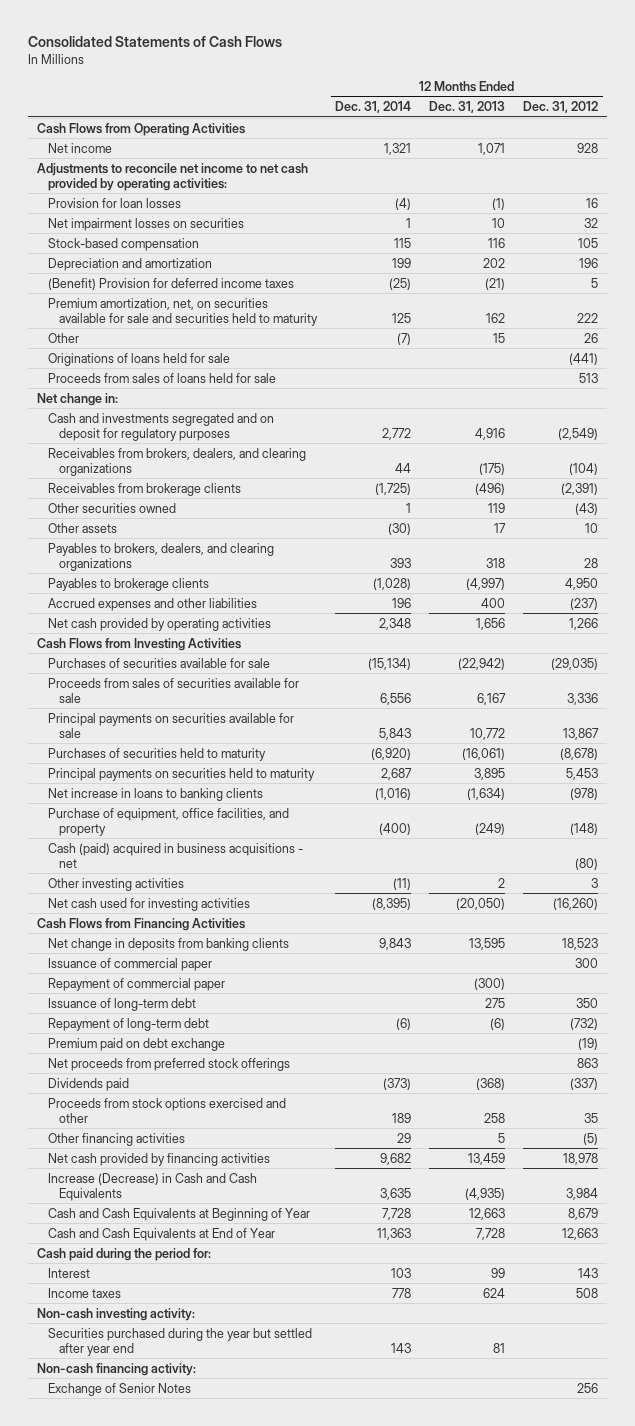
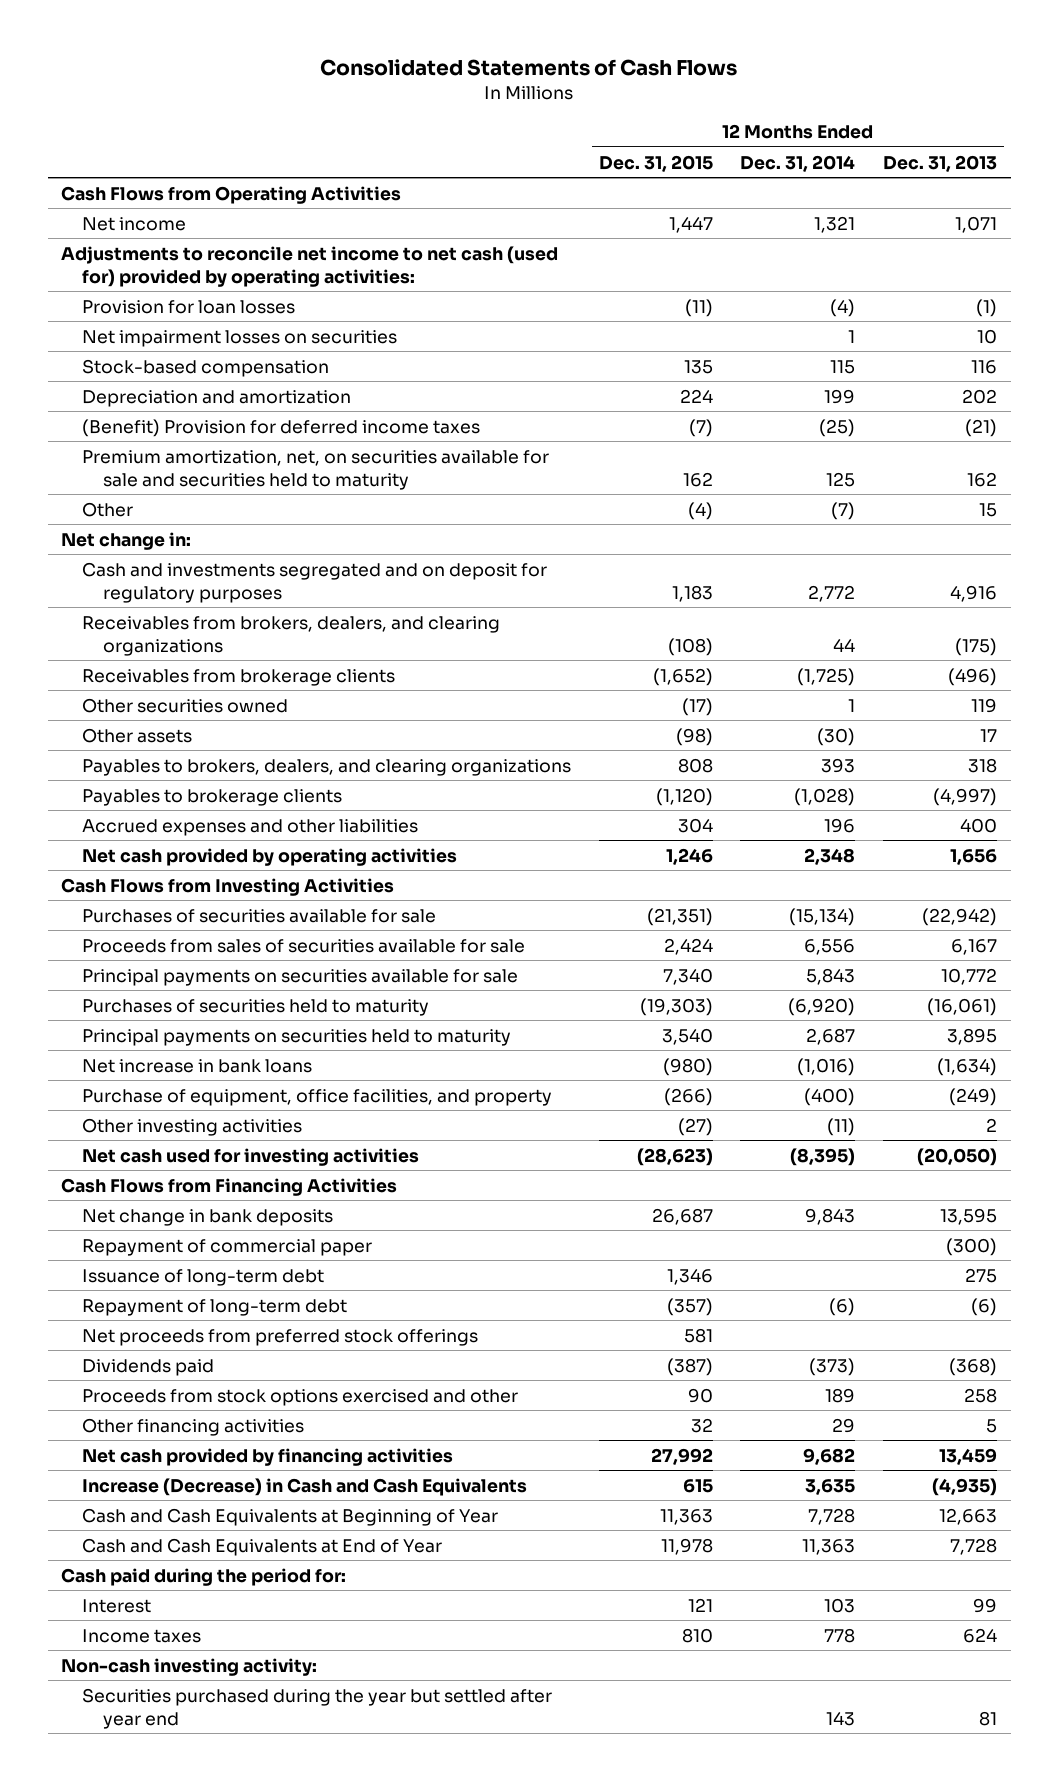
- | 12 Months Ended Dec. 31, 2014 | 12 Months Ended Dec. 31, 2013 | 12 Months Ended Dec. 31, 2012
+ | 12 Months Ended Dec. 31, 2015 | 12 Months Ended Dec. 31, 2014 | 12 Months Ended Dec. 31, 2013
- Adjustments to reconcile net income to net cash provided by operating activities:
+ Adjustments to reconcile net income to net cash (used for) provided by operating activities:
- Originations of loans held for sale | | | (441)
- Proceeds from sales of loans held for sale | | | 513
- Net increase in loans to banking clients | (1,016) | (1,634) | (978)
+ Net increase in bank loans | (980) | (1,016) | (1,634)
- Cash (paid) acquired in business acquisitions - net | | | (80)
- Net change in deposits from banking clients | 9,843 | 13,595 | 18,523
- Issuance of commercial paper | | | 300
+ Net change in bank deposits | 26,687 | 9,843 | 13,595
- Premium paid on debt exchange | | | (19)
- Non-cash financing activity:
- Exchange of Senior Notes | | | 256

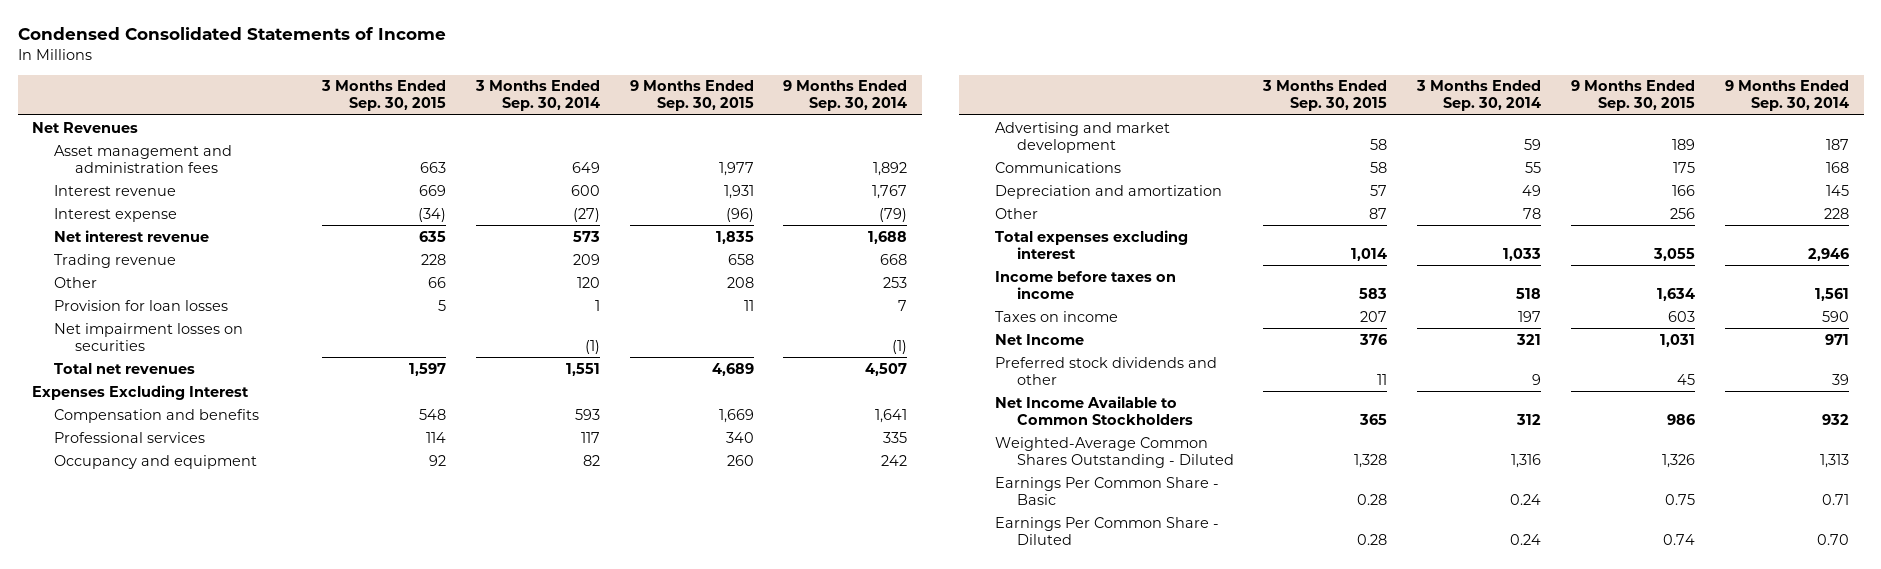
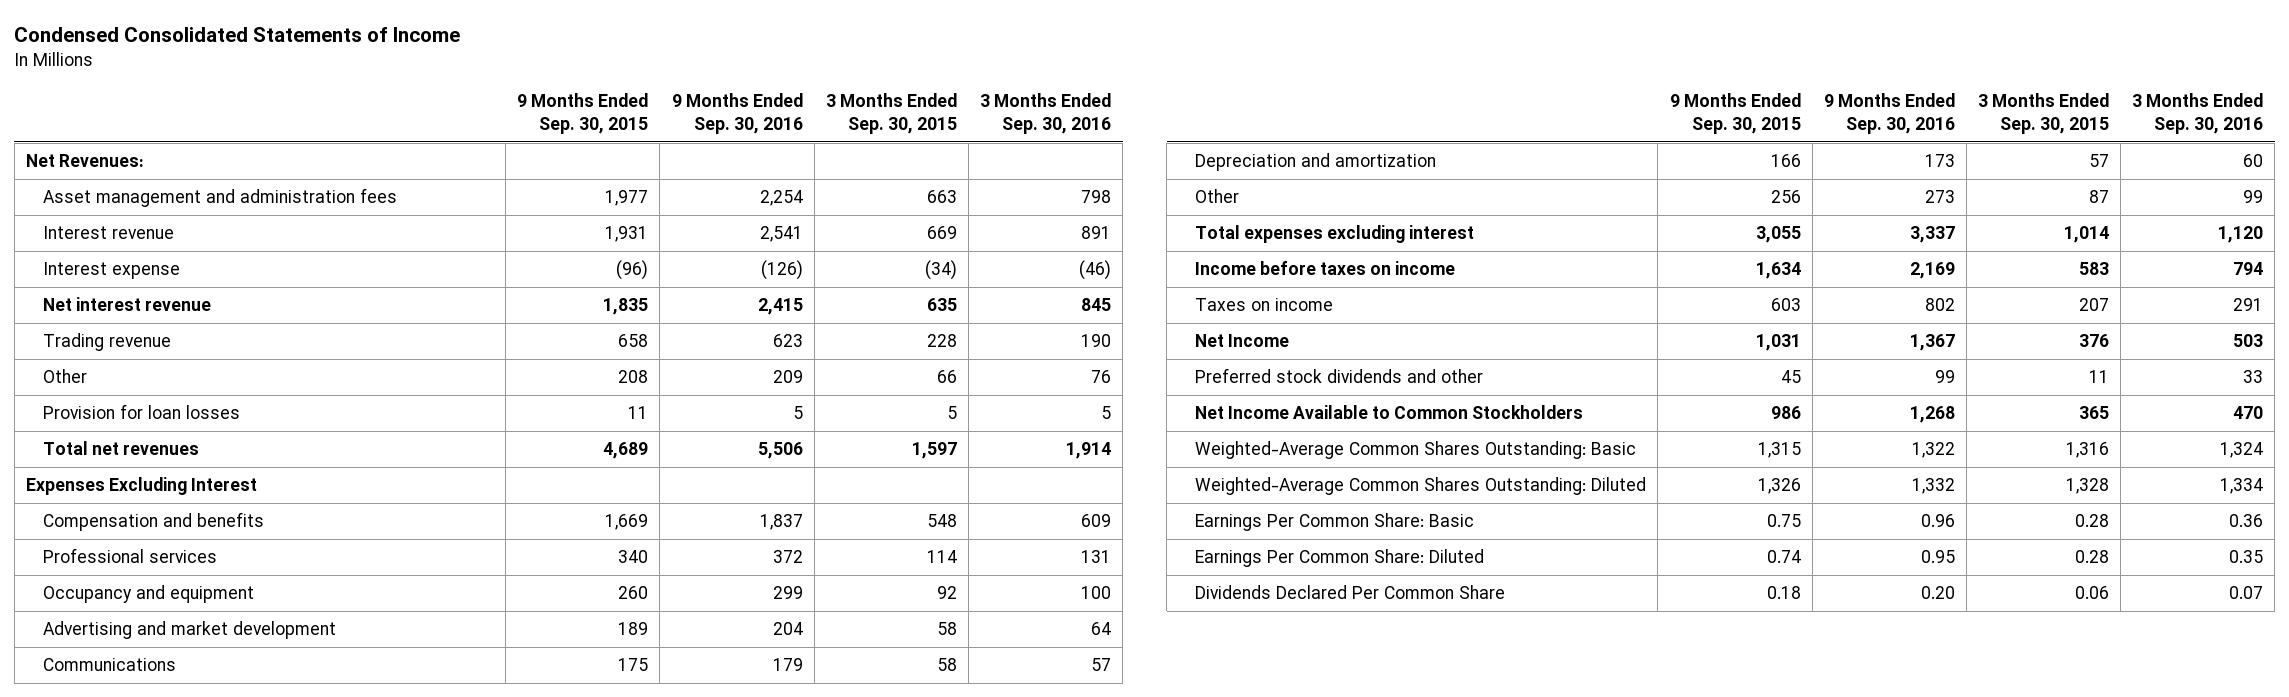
- | 3 Months Ended Sep. 30, 2015 | 3 Months Ended Sep. 30, 2014 | 9 Months Ended Sep. 30, 2015 | 9 Months Ended Sep. 30, 2014
+ | 9 Months Ended Sep. 30, 2015 | 9 Months Ended Sep. 30, 2016 | 3 Months Ended Sep. 30, 2015 | 3 Months Ended Sep. 30, 2016
- Net Revenues
+ Net Revenues:
- Net impairment losses on securities | | (1) | | (1)
- Weighted-Average Common Shares Outstanding - Diluted | 1,328 | 1,316 | 1,326 | 1,313
- Earnings Per Common Share - Basic | 0.28 | 0.24 | 0.75 | 0.71
- Earnings Per Common Share - Diluted | 0.28 | 0.24 | 0.74 | 0.70
+ Weighted-Average Common Shares Outstanding: Basic | 1,315 | 1,322 | 1,316 | 1,324
+ Weighted-Average Common Shares Outstanding: Diluted | 1,326 | 1,332 | 1,328 | 1,334
+ Earnings Per Common Share: Basic | 0.75 | 0.96 | 0.28 | 0.36
+ Earnings Per Common Share: Diluted | 0.74 | 0.95 | 0.28 | 0.35
+ Dividends Declared Per Common Share | 0.18 | 0.20 | 0.06 | 0.07

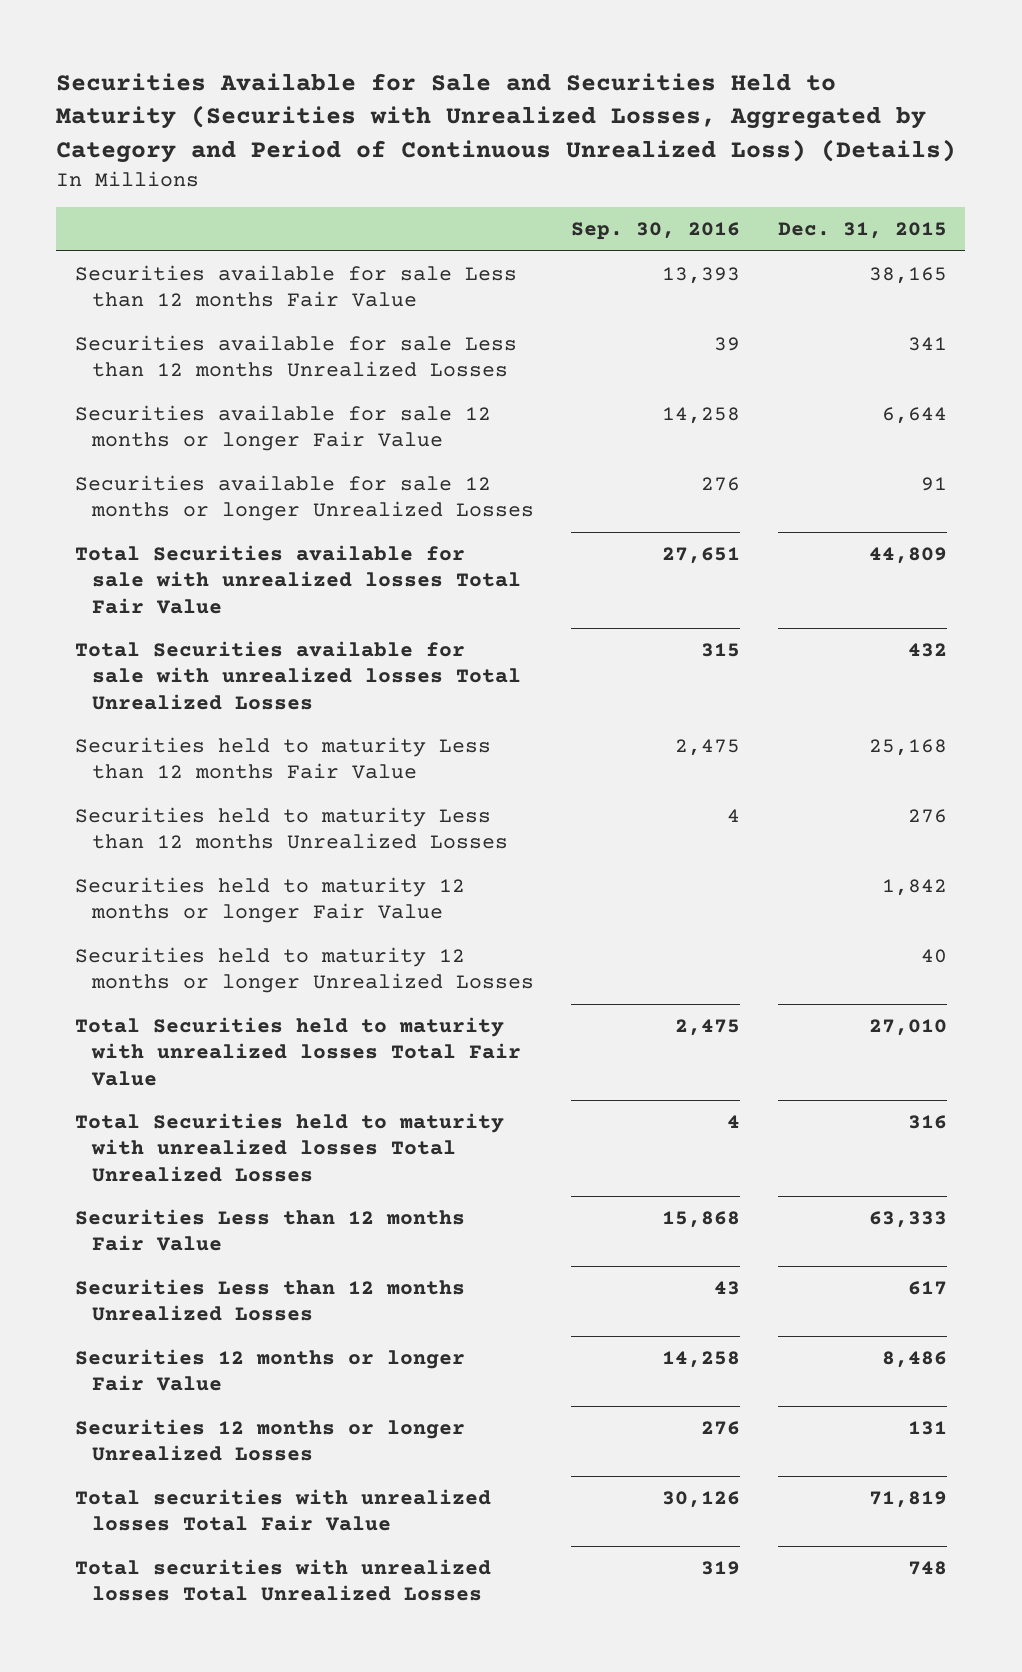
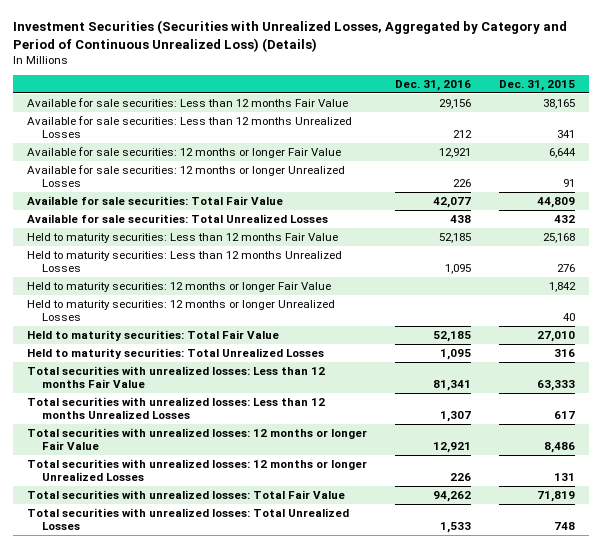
- Securities Available for Sale and Securities Held to Maturity (Securities with Unrealized Losses, Aggregated by Category and Period of Continuous Unrealized Loss) (Details)
+ Investment Securities (Securities with Unrealized Losses, Aggregated by Category and Period of Continuous Unrealized Loss) (Details)
- | Sep. 30, 2016 | Dec. 31, 2015
+ | Dec. 31, 2016 | Dec. 31, 2015
- Securities available for sale Less than 12 months Fair Value | 13,393 | 38,165
- Securities available for sale Less than 12 months Unrealized Losses | 39 | 341
- Securities available for sale 12 months or longer Fair Value | 14,258 | 6,644
- Securities available for sale 12 months or longer Unrealized Losses | 276 | 91
- Total Securities available for sale with unrealized losses Total Fair Value | 27,651 | 44,809
- Total Securities available for sale with unrealized losses Total Unrealized Losses | 315 | 432
- Securities held to maturity Less than 12 months Fair Value | 2,475 | 25,168
- Securities held to maturity Less than 12 months Unrealized Losses | 4 | 276
- Securities held to maturity 12 months or longer Fair Value | | 1,842
- Securities held to maturity 12 months or longer Unrealized Losses | | 40
- Total Securities held to maturity with unrealized losses Total Fair Value | 2,475 | 27,010
- Total Securities held to maturity with unrealized losses Total Unrealized Losses | 4 | 316
- Securities Less than 12 months Fair Value | 15,868 | 63,333
- Securities Less than 12 months Unrealized Losses | 43 | 617
- Securities 12 months or longer Fair Value | 14,258 | 8,486
- Securities 12 months or longer Unrealized Losses | 276 | 131
- Total securities with unrealized losses Total Fair Value | 30,126 | 71,819
- Total securities with unrealized losses Total Unrealized Losses | 319 | 748
+ Available for sale securities: Less than 12 months Fair Value | 29,156 | 38,165
+ Available for sale securities: Less than 12 months Unrealized Losses | 212 | 341
+ Available for sale securities: 12 months or longer Fair Value | 12,921 | 6,644
+ Available for sale securities: 12 months or longer Unrealized Losses | 226 | 91
+ Available for sale securities: Total Fair Value | 42,077 | 44,809
+ Available for sale securities: Total Unrealized Losses | 438 | 432
+ Held to maturity securities: Less than 12 months Fair Value | 52,185 | 25,168
+ Held to maturity securities: Less than 12 months Unrealized Losses | 1,095 | 276
+ Held to maturity securities: 12 months or longer Fair Value | | 1,842
+ Held to maturity securities: 12 months or longer Unrealized Losses | | 40
+ Held to maturity securities: Total Fair Value | 52,185 | 27,010
+ Held to maturity securities: Total Unrealized Losses | 1,095 | 316
+ Total securities with unrealized losses: Less than 12 months Fair Value | 81,341 | 63,333
+ Total securities with unrealized losses: Less than 12 months Unrealized Losses | 1,307 | 617
+ Total securities with unrealized losses: 12 months or longer Fair Value | 12,921 | 8,486
+ Total securities with unrealized losses: 12 months or longer Unrealized Losses | 226 | 131
+ Total securities with unrealized losses: Total Fair Value | 94,262 | 71,819
+ Total securities with unrealized losses: Total Unrealized Losses | 1,533 | 748

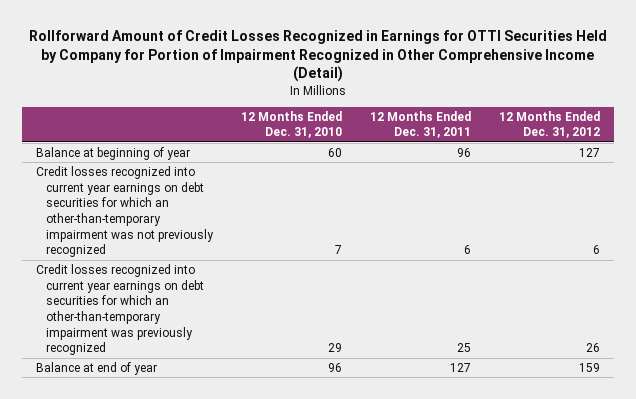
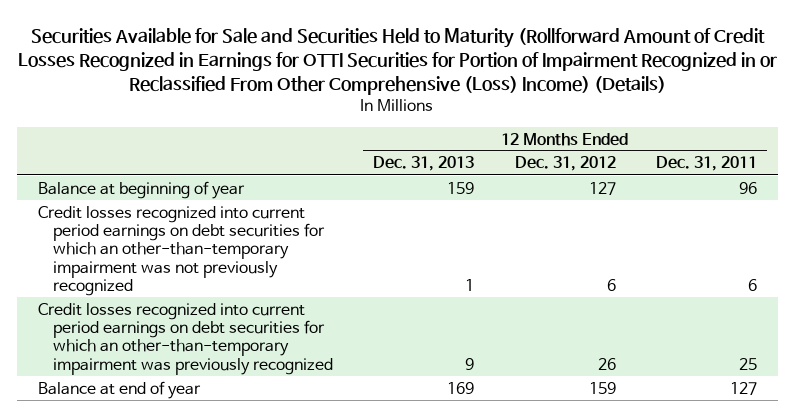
- Rollforward Amount of Credit Losses Recognized in Earnings for OTTI Securities Held by Company for Portion of Impairment Recognized in Other Comprehensive Income (Detail)
+ Securities Available for Sale and Securities Held to Maturity (Rollforward Amount of Credit Losses Recognized in Earnings for OTTI Securities for Portion of Impairment Recognized in or Reclassified From Other Comprehensive (Loss) Income) (Details)
- | 12 Months Ended Dec. 31, 2010 | 12 Months Ended Dec. 31, 2011 | 12 Months Ended Dec. 31, 2012
+ | 12 Months Ended Dec. 31, 2013 | 12 Months Ended Dec. 31, 2012 | 12 Months Ended Dec. 31, 2011
- Credit losses recognized into current year earnings on debt securities for which an other-than-temporary impairment was not previously recognized | 7 | 6 | 6
- Credit losses recognized into current year earnings on debt securities for which an other-than-temporary impairment was previously recognized | 29 | 25 | 26
+ Credit losses recognized into current period earnings on debt securities for which an other-than-temporary impairment was not previously recognized | 1 | 6 | 6
+ Credit losses recognized into current period earnings on debt securities for which an other-than-temporary impairment was previously recognized | 9 | 26 | 25

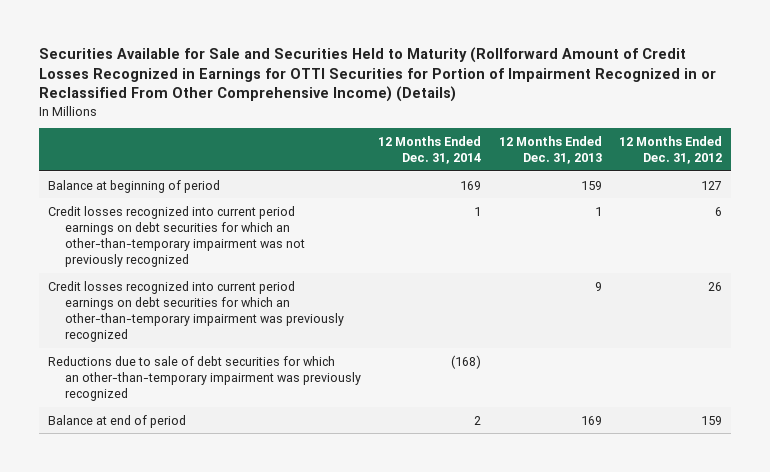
- Securities Available for Sale and Securities Held to Maturity (Rollforward Amount of Credit Losses Recognized in Earnings for OTTI Securities for Portion of Impairment Recognized in or Reclassified From Other Comprehensive (Loss) Income) (Details)
+ Securities Available for Sale and Securities Held to Maturity (Rollforward Amount of Credit Losses Recognized in Earnings for OTTI Securities for Portion of Impairment Recognized in or Reclassified From Other Comprehensive Income) (Details)
- | 12 Months Ended Dec. 31, 2013 | 12 Months Ended Dec. 31, 2012 | 12 Months Ended Dec. 31, 2011
+ | 12 Months Ended Dec. 31, 2014 | 12 Months Ended Dec. 31, 2013 | 12 Months Ended Dec. 31, 2012
- Balance at beginning of year | 159 | 127 | 96
+ Balance at beginning of period | 169 | 159 | 127
- Balance at end of year | 169 | 159 | 127
+ Reductions due to sale of debt securities for which an other-than-temporary impairment was previously recognized | (168) | |
+ Balance at end of period | 2 | 169 | 159

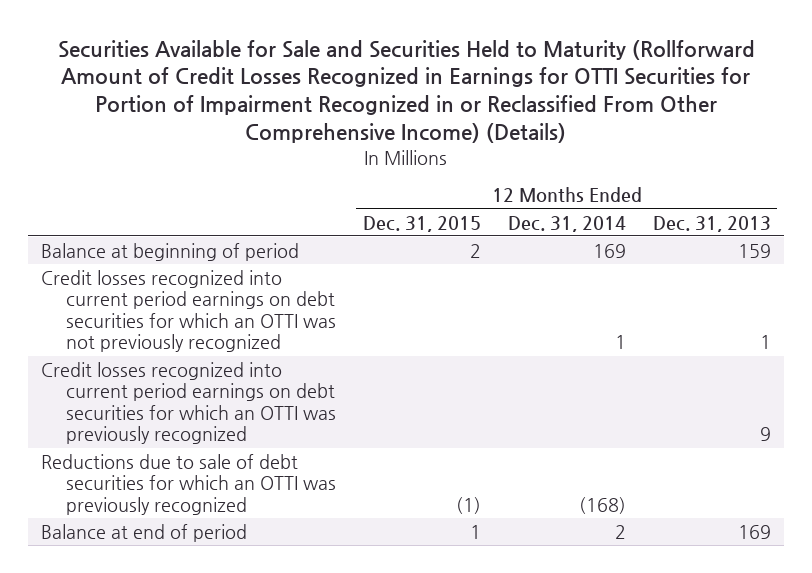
- | 12 Months Ended Dec. 31, 2014 | 12 Months Ended Dec. 31, 2013 | 12 Months Ended Dec. 31, 2012
+ | 12 Months Ended Dec. 31, 2015 | 12 Months Ended Dec. 31, 2014 | 12 Months Ended Dec. 31, 2013
- Credit losses recognized into current period earnings on debt securities for which an other-than-temporary impairment was not previously recognized | 1 | 1 | 6
- Credit losses recognized into current period earnings on debt securities for which an other-than-temporary impairment was previously recognized | | 9 | 26
- Reductions due to sale of debt securities for which an other-than-temporary impairment was previously recognized | (168) | |
+ Credit losses recognized into current period earnings on debt securities for which an OTTI was not previously recognized | | 1 | 1
+ Credit losses recognized into current period earnings on debt securities for which an OTTI was previously recognized | | | 9
+ Reductions due to sale of debt securities for which an OTTI was previously recognized | (1) | (168) |

